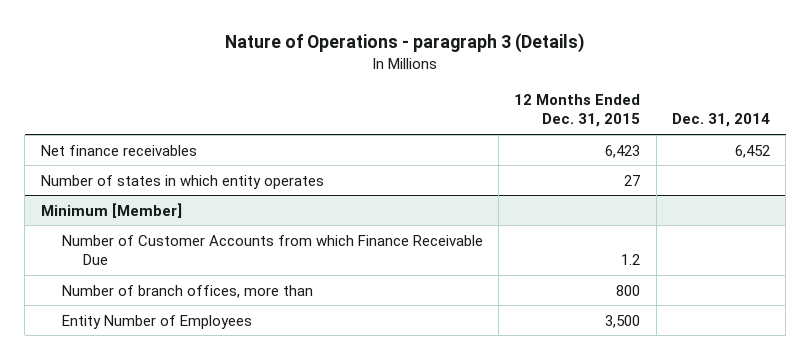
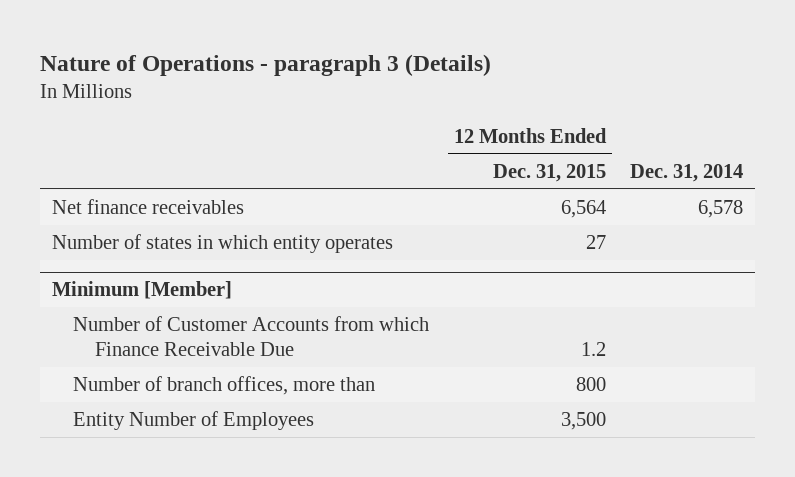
- Net finance receivables | 6,423 | 6,452
+ Net finance receivables | 6,564 | 6,578

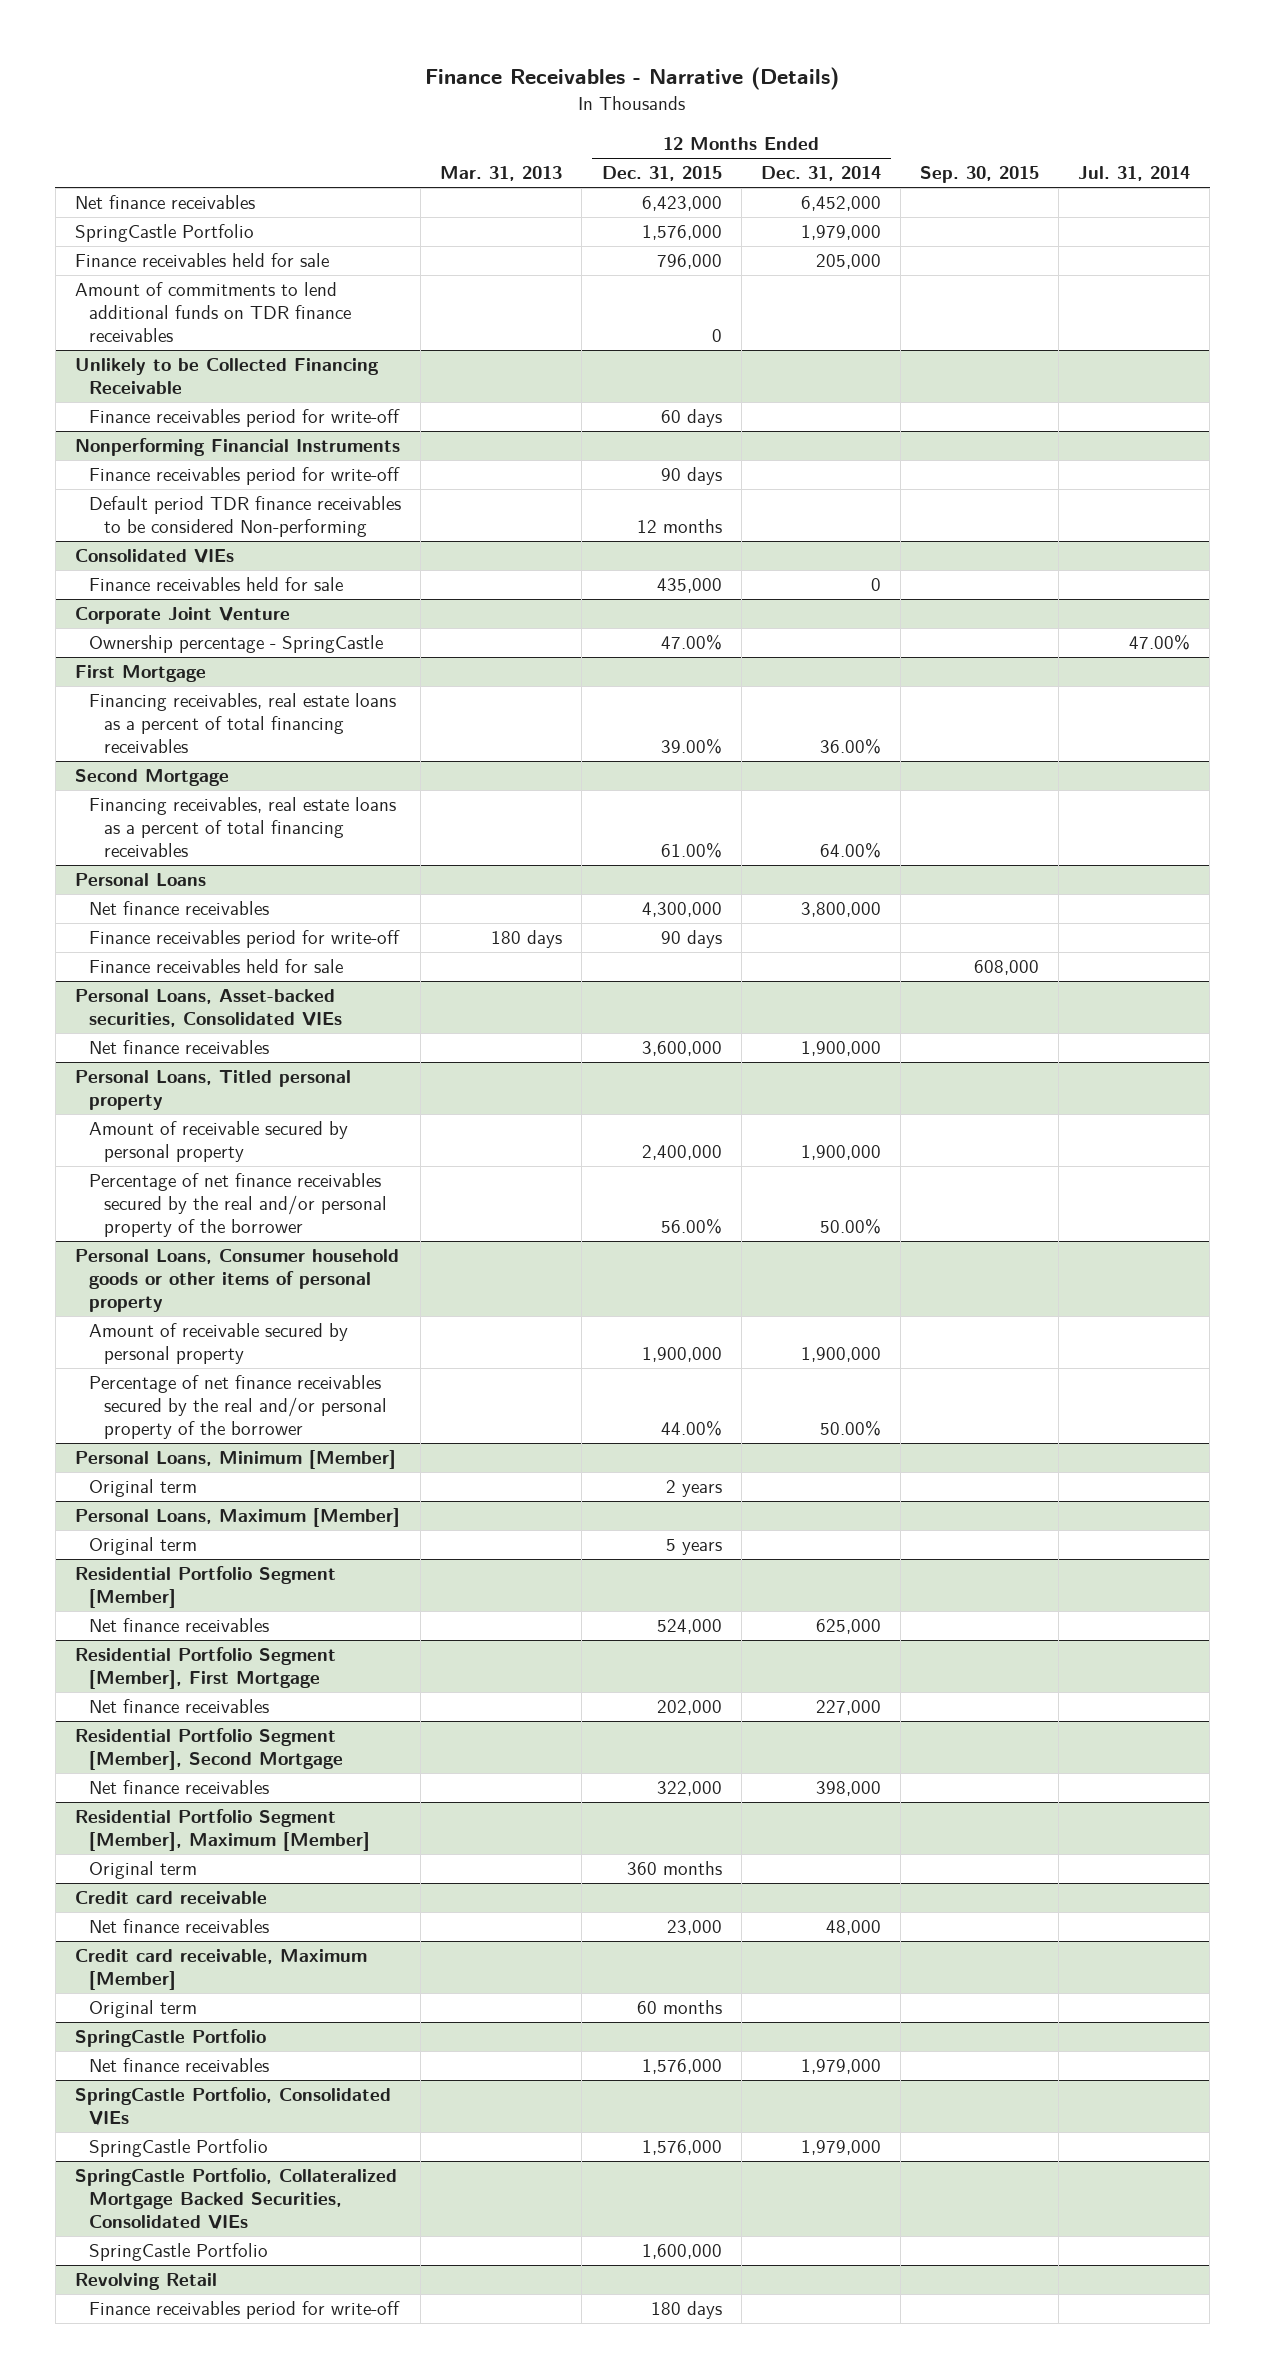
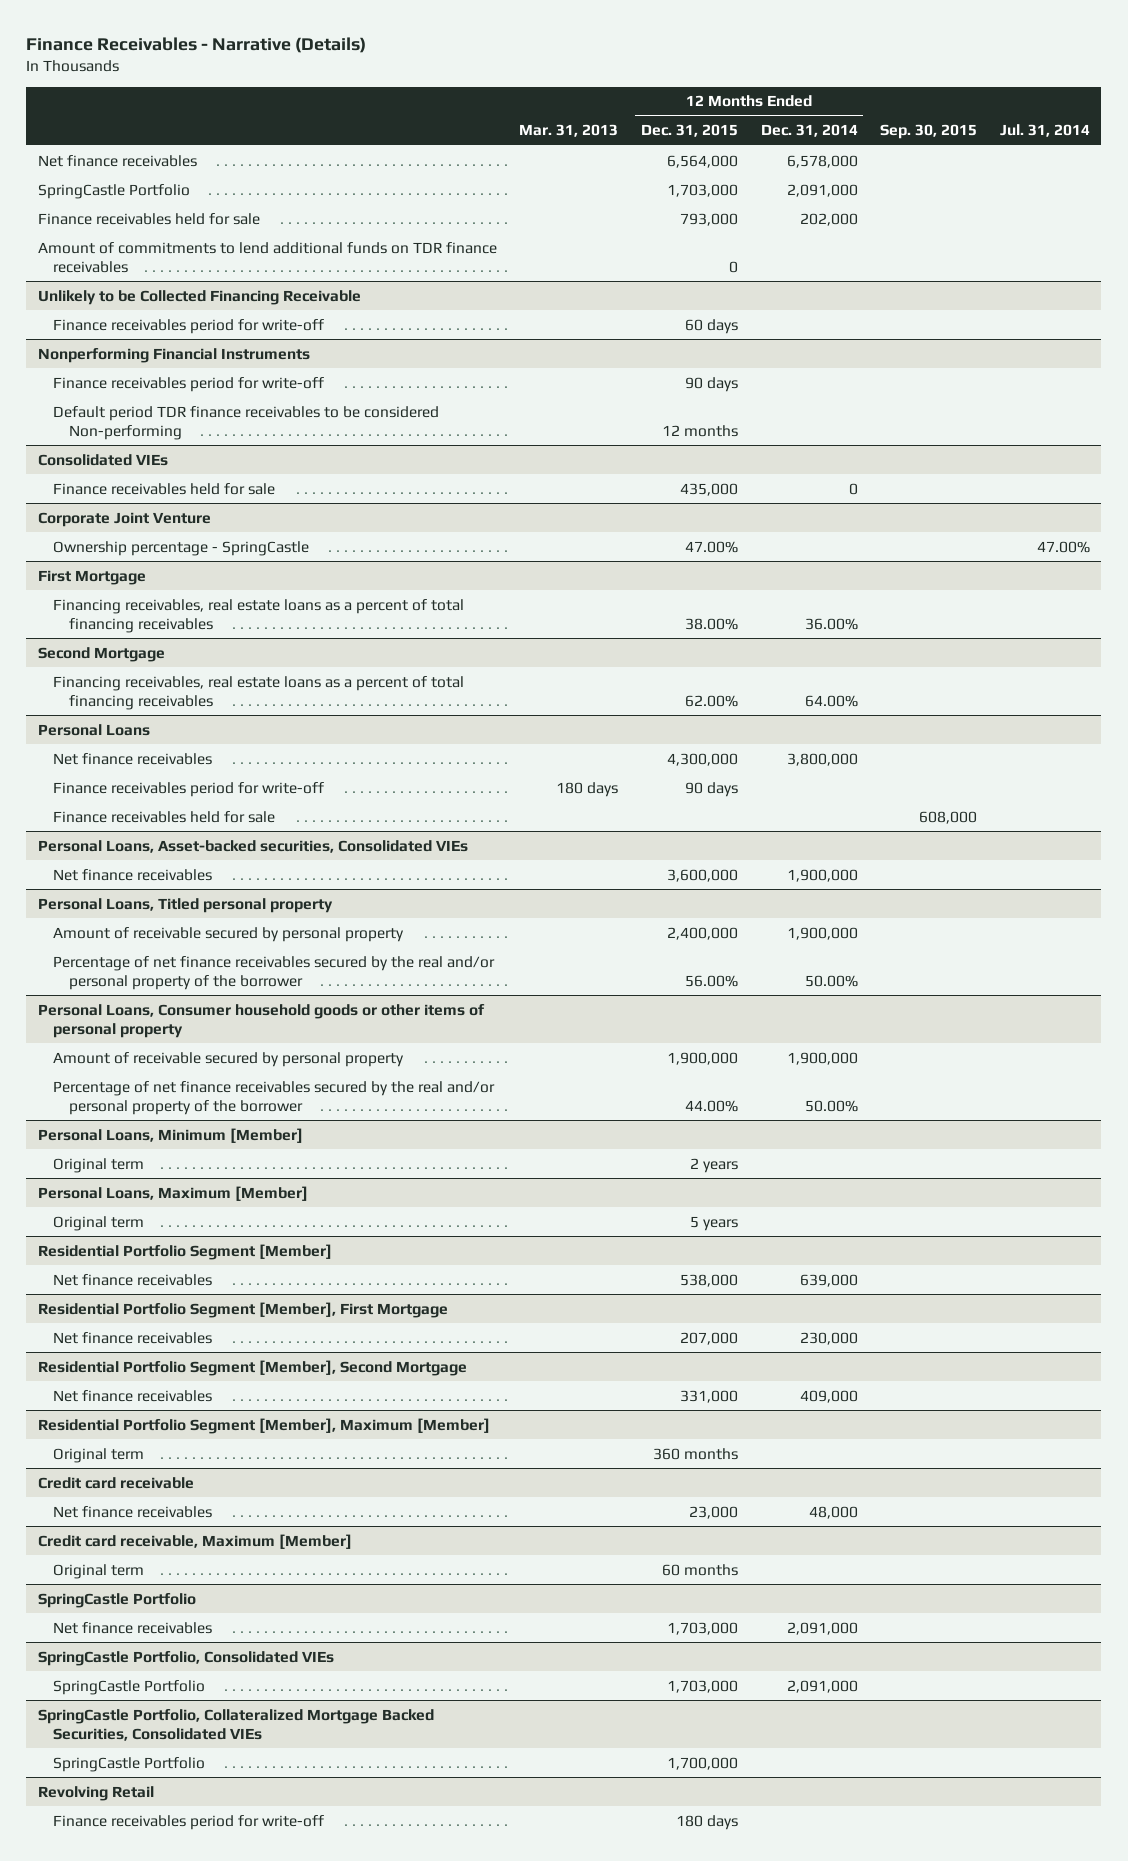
- Net finance receivables | | 6,423,000 | 6,452,000 | |
- SpringCastle Portfolio | | 1,576,000 | 1,979,000 | |
- Finance receivables held for sale | | 796,000 | 205,000 | |
+ Net finance receivables | | 6,564,000 | 6,578,000 | |
+ SpringCastle Portfolio | | 1,703,000 | 2,091,000 | |
+ Finance receivables held for sale | | 793,000 | 202,000 | |
@ First Mortgage
- Financing receivables, real estate loans as a percent of total financing receivables | | 39.00% | 36.00% | |
+ Financing receivables, real estate loans as a percent of total financing receivables | | 38.00% | 36.00% | |
@ Second Mortgage
- Financing receivables, real estate loans as a percent of total financing receivables | | 61.00% | 64.00% | |
+ Financing receivables, real estate loans as a percent of total financing receivables | | 62.00% | 64.00% | |
@ Residential Portfolio Segment [Member]
- Net finance receivables | | 524,000 | 625,000 | |
+ Net finance receivables | | 538,000 | 639,000 | |
@ Residential Portfolio Segment [Member], First Mortgage
- Net finance receivables | | 202,000 | 227,000 | |
+ Net finance receivables | | 207,000 | 230,000 | |
@ Residential Portfolio Segment [Member], Second Mortgage
- Net finance receivables | | 322,000 | 398,000 | |
+ Net finance receivables | | 331,000 | 409,000 | |
@ SpringCastle Portfolio
- Net finance receivables | | 1,576,000 | 1,979,000 | |
+ Net finance receivables | | 1,703,000 | 2,091,000 | |
@ SpringCastle Portfolio, Consolidated VIEs
- SpringCastle Portfolio | | 1,576,000 | 1,979,000 | |
+ SpringCastle Portfolio | | 1,703,000 | 2,091,000 | |
@ SpringCastle Portfolio, Collateralized Mortgage Backed Securities, Consolidated VIEs
- SpringCastle Portfolio | | 1,600,000 | | |
+ SpringCastle Portfolio | | 1,700,000 | | |

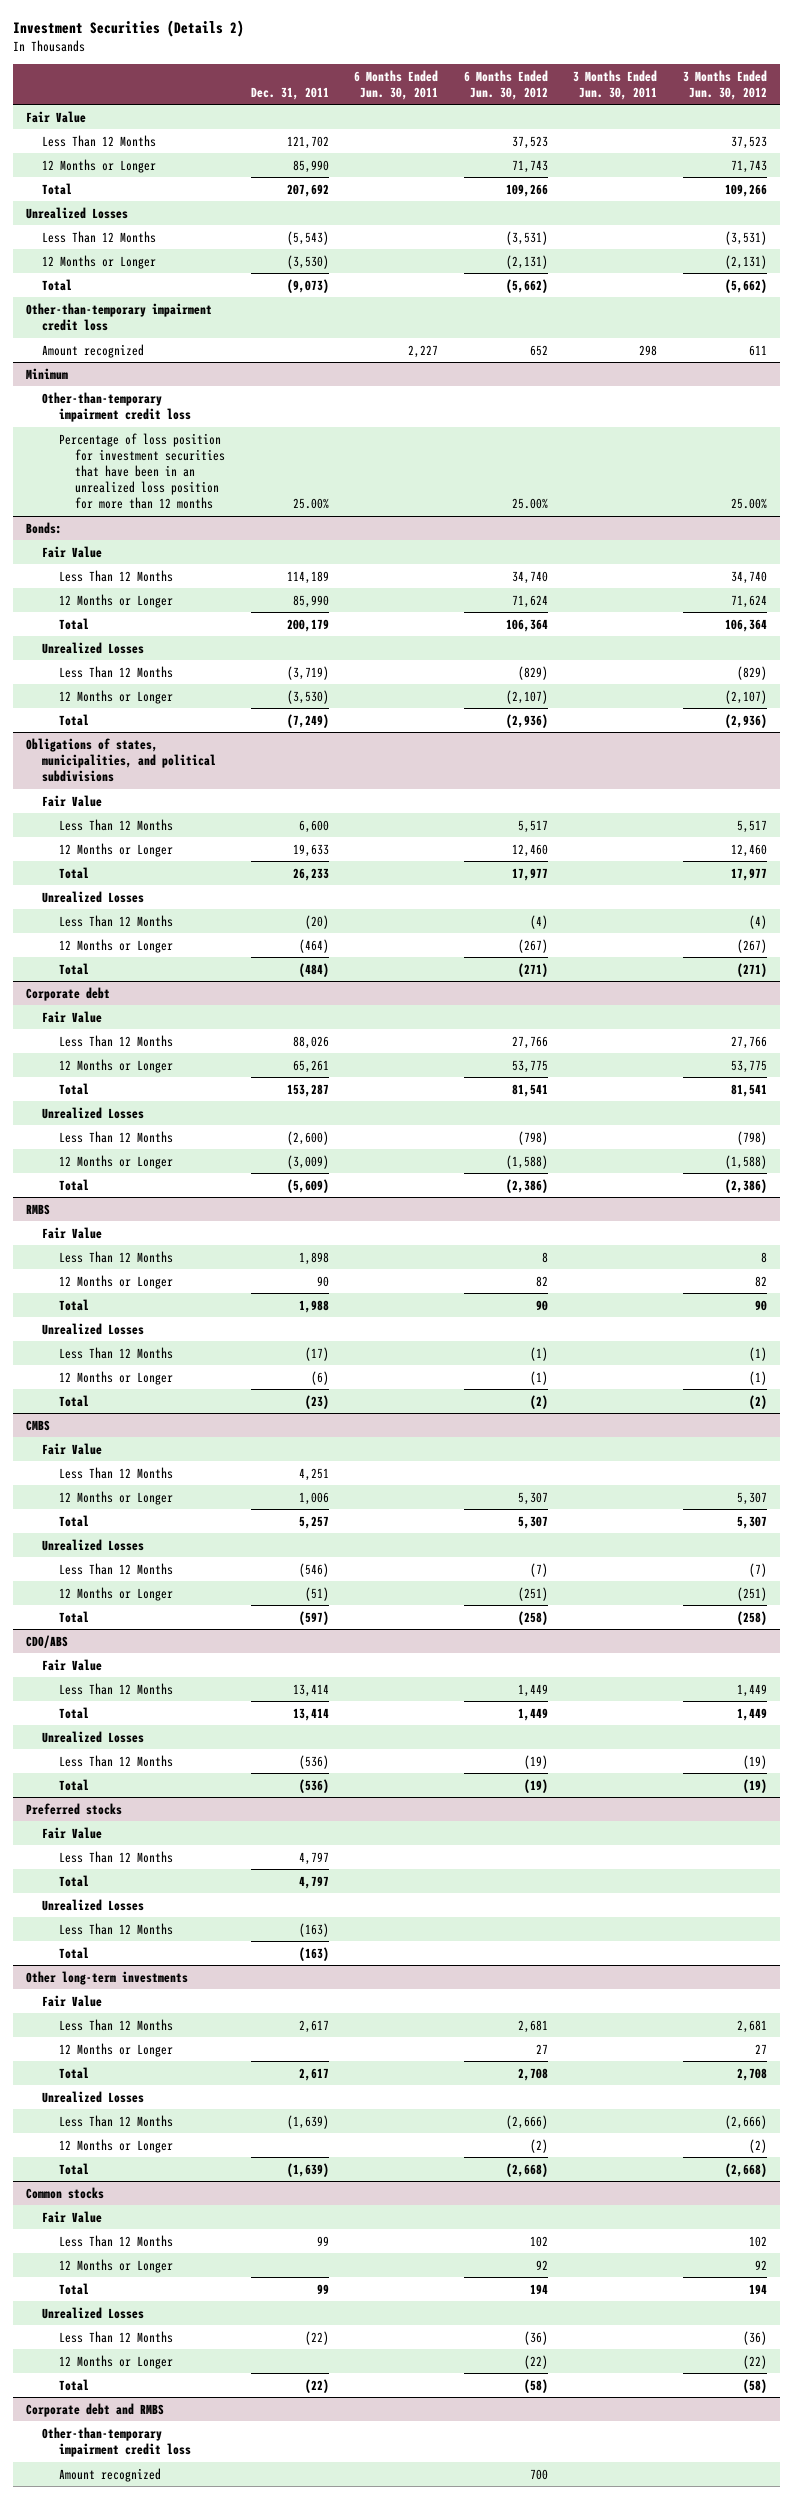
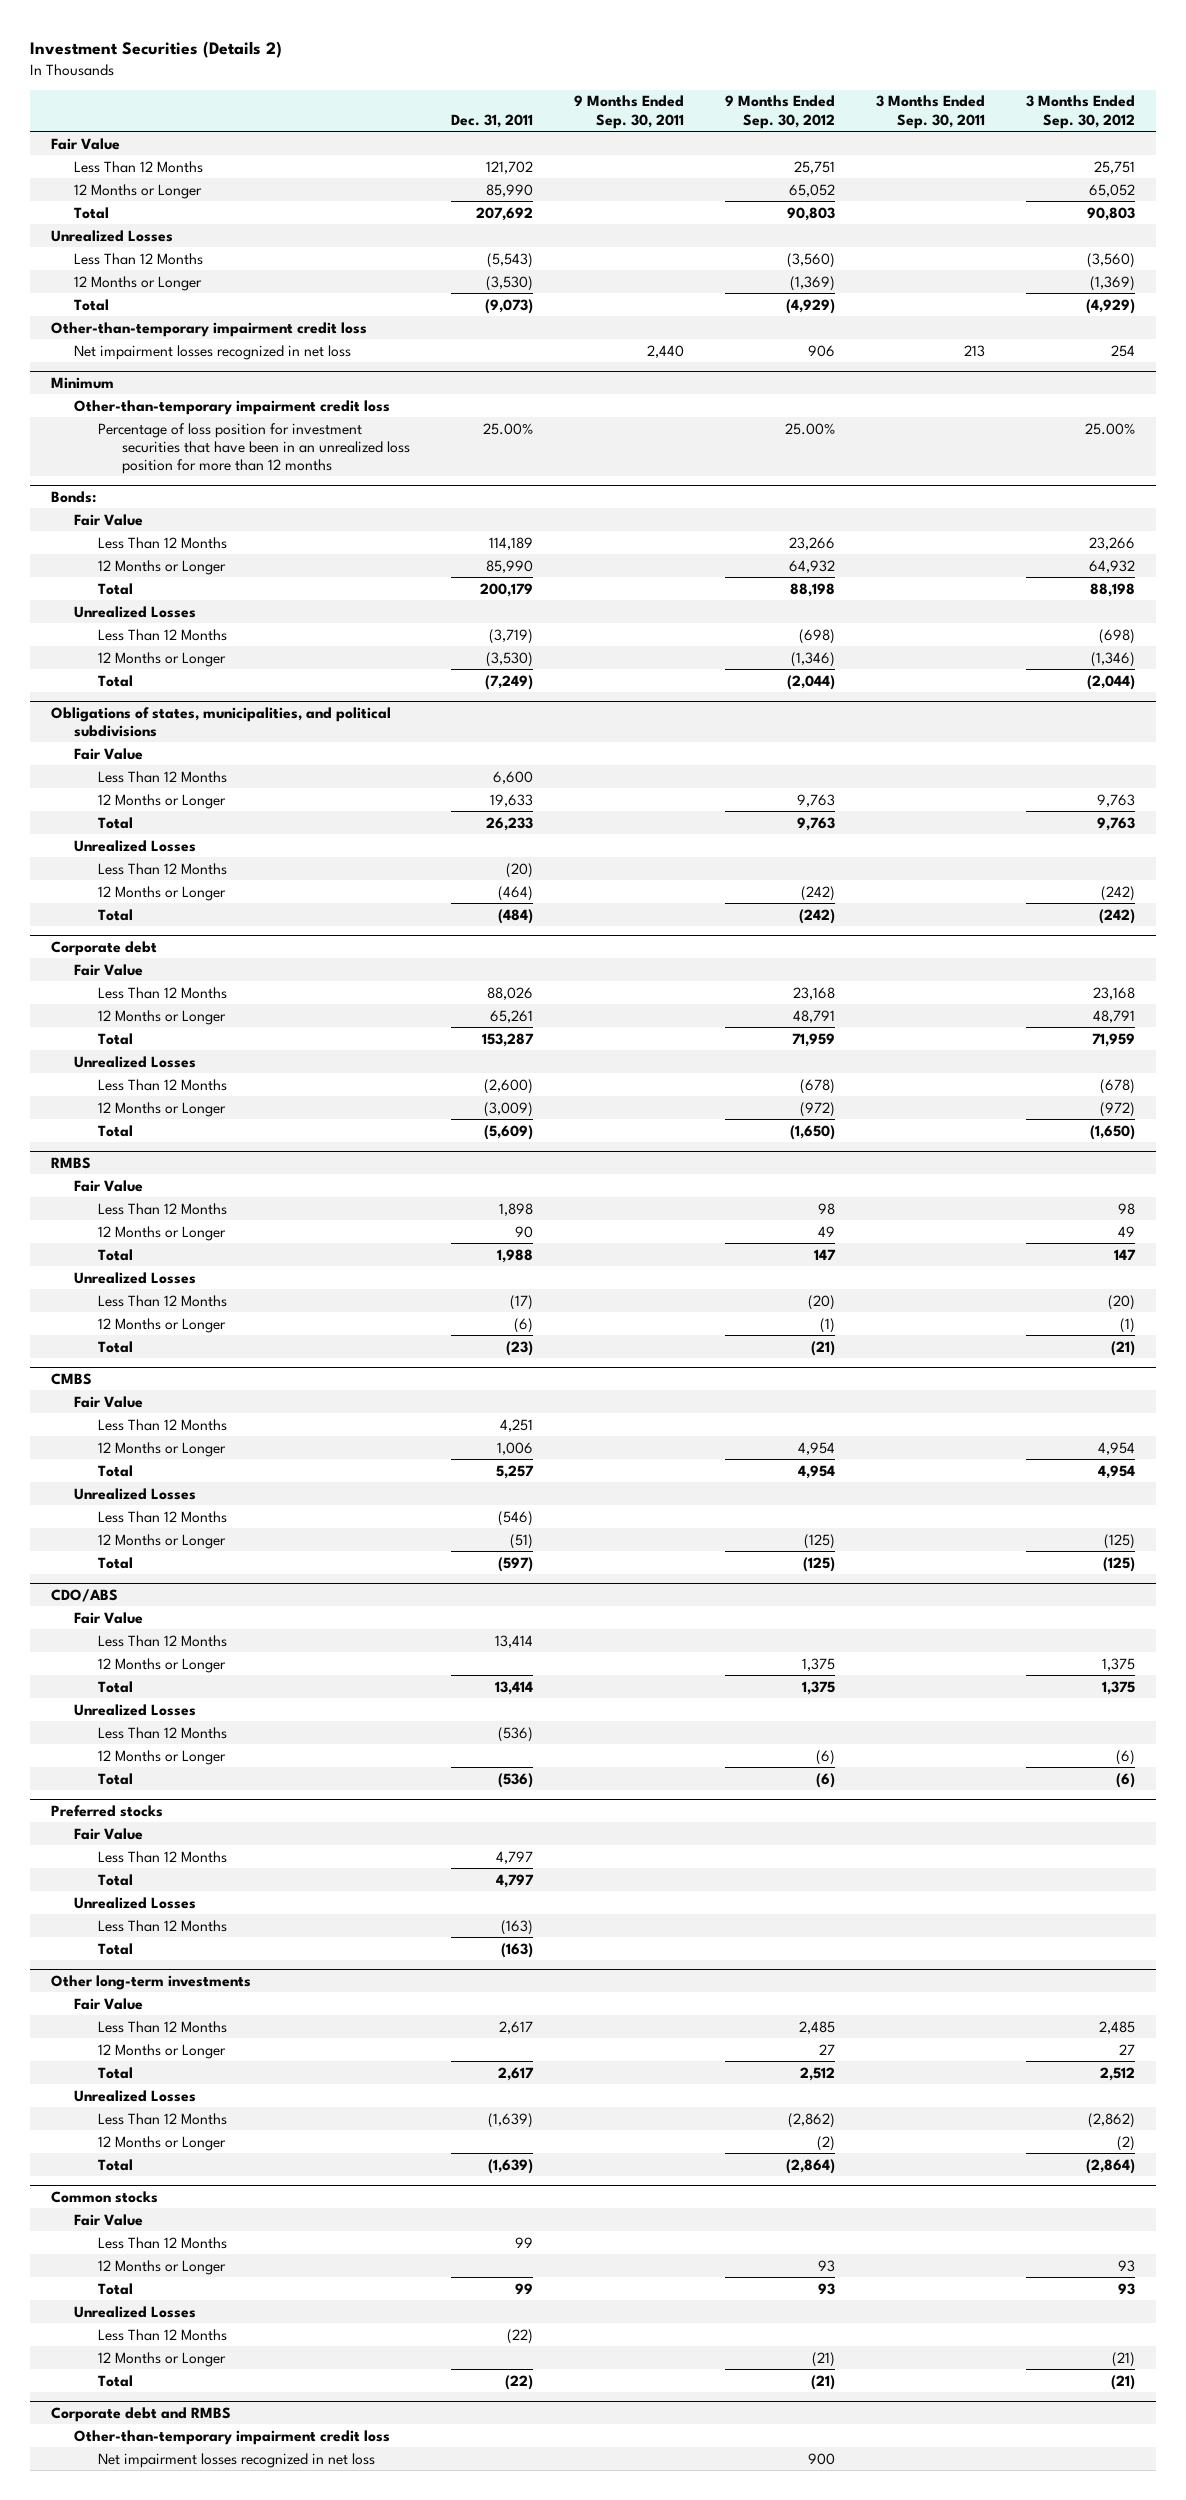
- | Dec. 31, 2011 | 6 Months Ended Jun. 30, 2011 | 6 Months Ended Jun. 30, 2012 | 3 Months Ended Jun. 30, 2011 | 3 Months Ended Jun. 30, 2012
+ | Dec. 31, 2011 | 9 Months Ended Sep. 30, 2011 | 9 Months Ended Sep. 30, 2012 | 3 Months Ended Sep. 30, 2011 | 3 Months Ended Sep. 30, 2012
- Amount recognized | | 2,227 | 652 | 298 | 611
+ Net impairment losses recognized in net loss | | 2,440 | 906 | 213 | 254
@ CDO/ABS
+ 12 Months or Longer | | | 1,375 | | 1,375
+ 12 Months or Longer | | | (6) | | (6)
@ Corporate debt and RMBS
- Amount recognized | | | 700 | |
+ Net impairment losses recognized in net loss | | | 900 | |

